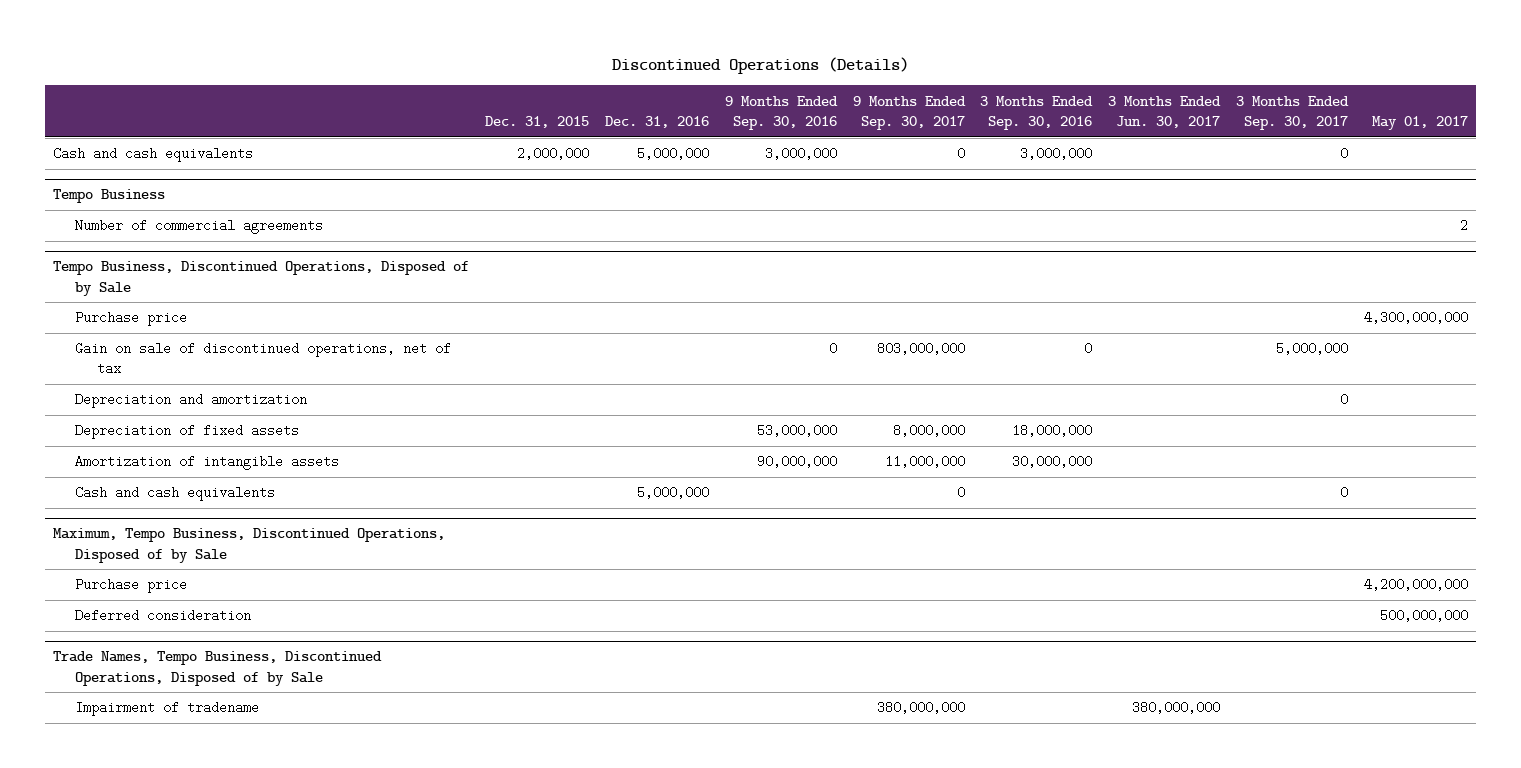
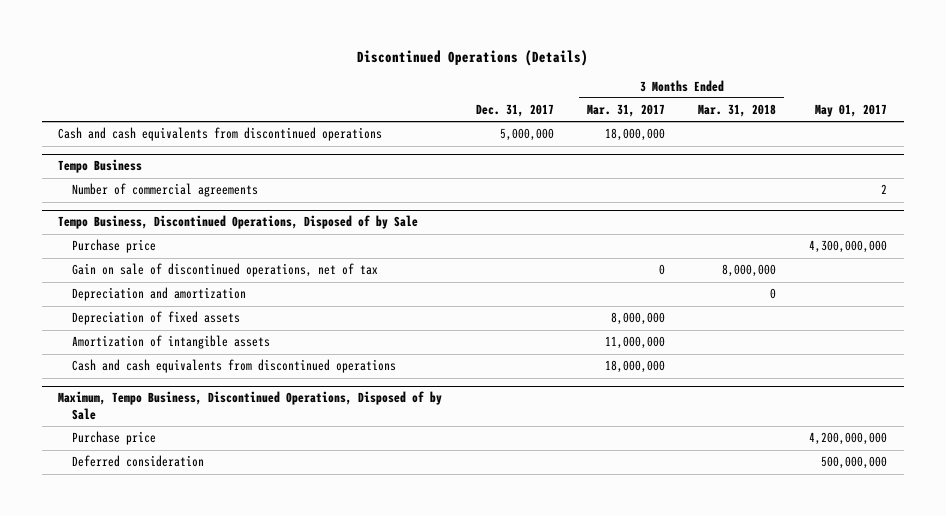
- | Dec. 31, 2015 | Dec. 31, 2016 | 9 Months Ended Sep. 30, 2016 | 9 Months Ended Sep. 30, 2017 | 3 Months Ended Sep. 30, 2016 | 3 Months Ended Jun. 30, 2017 | 3 Months Ended Sep. 30, 2017 | May 01, 2017
+ | Dec. 31, 2017 | 3 Months Ended Mar. 31, 2017 | 3 Months Ended Mar. 31, 2018 | May 01, 2017
- Cash and cash equivalents | 2,000,000 | 5,000,000 | 3,000,000 | 0 | 3,000,000 | | 0 |
+ Cash and cash equivalents from discontinued operations | 5,000,000 | 18,000,000 | |
@ Tempo Business, Discontinued Operations, Disposed of by Sale
- Cash and cash equivalents | | 5,000,000 | | 0 | | | 0 |
+ Cash and cash equivalents from discontinued operations | | 18,000,000 | |
- Trade Names, Tempo Business, Discontinued Operations, Disposed of by Sale
- Impairment of tradename | | | | 380,000,000 | | 380,000,000 | |

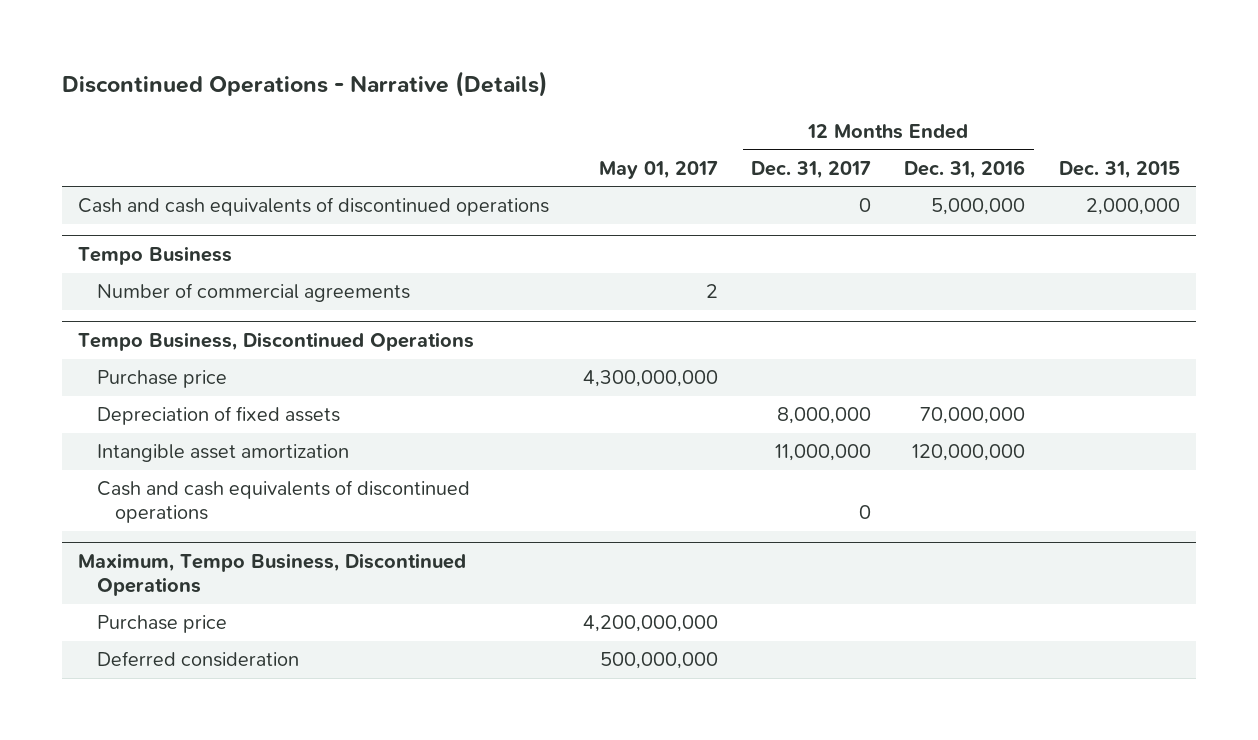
- Discontinued Operations (Details)
+ Discontinued Operations - Narrative (Details)
- | Dec. 31, 2017 | 3 Months Ended Mar. 31, 2017 | 3 Months Ended Mar. 31, 2018 | May 01, 2017
+ | May 01, 2017 | 12 Months Ended Dec. 31, 2017 | 12 Months Ended Dec. 31, 2016 | Dec. 31, 2015
- Cash and cash equivalents from discontinued operations | 5,000,000 | 18,000,000 | |
+ Cash and cash equivalents of discontinued operations | | 0 | 5,000,000 | 2,000,000
- Tempo Business, Discontinued Operations, Disposed of by Sale
+ Tempo Business, Discontinued Operations
- Gain on sale of discontinued operations, net of tax | | 0 | 8,000,000 |
- Depreciation and amortization | | | 0 |
- Amortization of intangible assets | | 11,000,000 | |
- Cash and cash equivalents from discontinued operations | | 18,000,000 | |
- Maximum, Tempo Business, Discontinued Operations, Disposed of by Sale
+ Intangible asset amortization | | 11,000,000 | 120,000,000 |
+ Cash and cash equivalents of discontinued operations | | 0 | |
+ Maximum, Tempo Business, Discontinued Operations

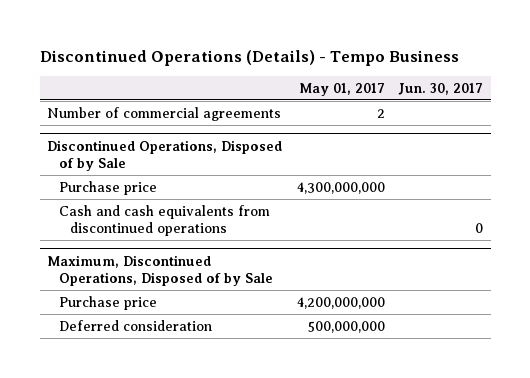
- Discontinued Operations - Narrative (Details)
+ Discontinued Operations (Details) - Tempo Business
- | May 01, 2017 | 12 Months Ended Dec. 31, 2017 | 12 Months Ended Dec. 31, 2016 | Dec. 31, 2015
+ | May 01, 2017 | Jun. 30, 2017
- Cash and cash equivalents of discontinued operations | | 0 | 5,000,000 | 2,000,000
- Tempo Business
- Number of commercial agreements | 2 | | |
- Tempo Business, Discontinued Operations
- Purchase price | 4,300,000,000 | | |
- Depreciation of fixed assets | | 8,000,000 | 70,000,000 |
- Intangible asset amortization | | 11,000,000 | 120,000,000 |
- Cash and cash equivalents of discontinued operations | | 0 | |
- Maximum, Tempo Business, Discontinued Operations
+ Number of commercial agreements | 2 |
+ Discontinued Operations, Disposed of by Sale
+ Purchase price | 4,300,000,000 |
+ Cash and cash equivalents from discontinued operations | | 0
+ Maximum, Discontinued Operations, Disposed of by Sale

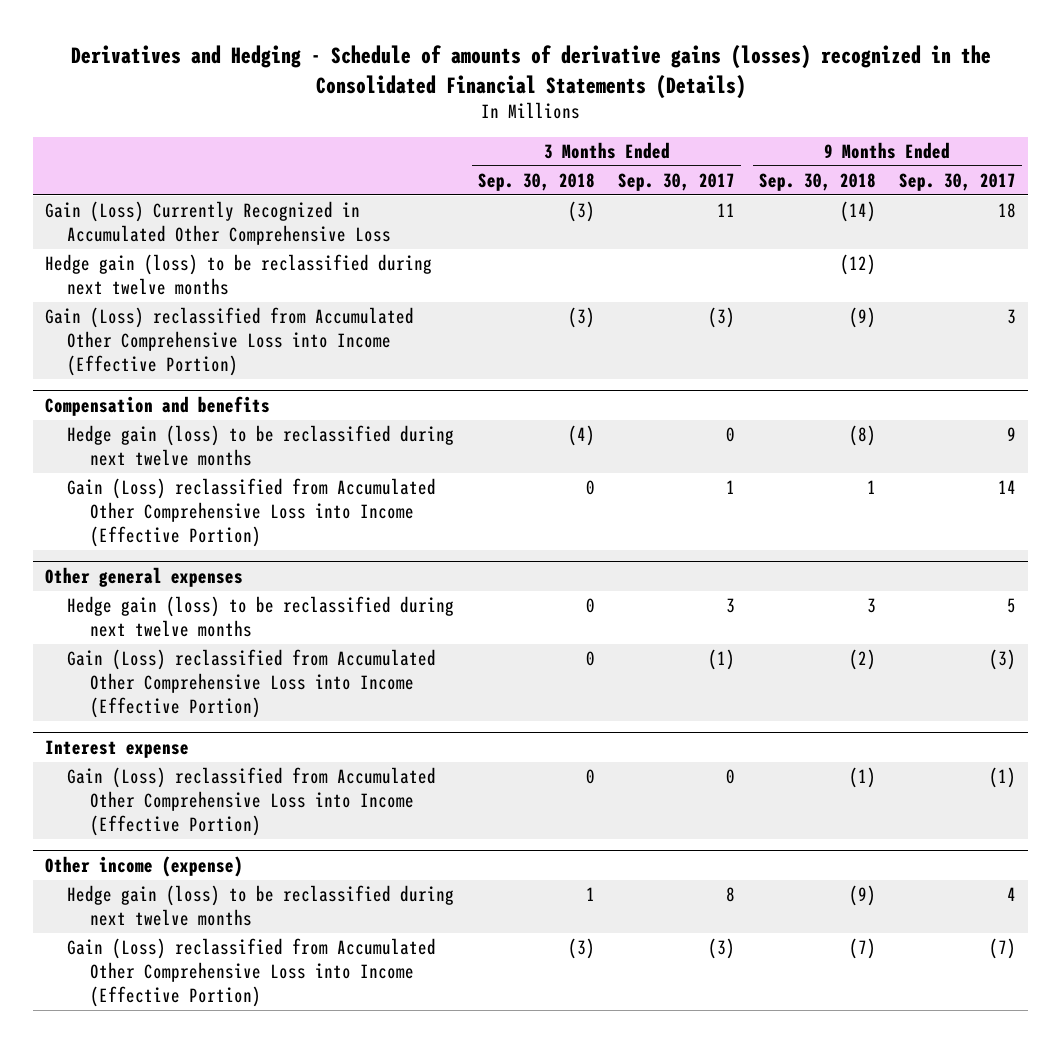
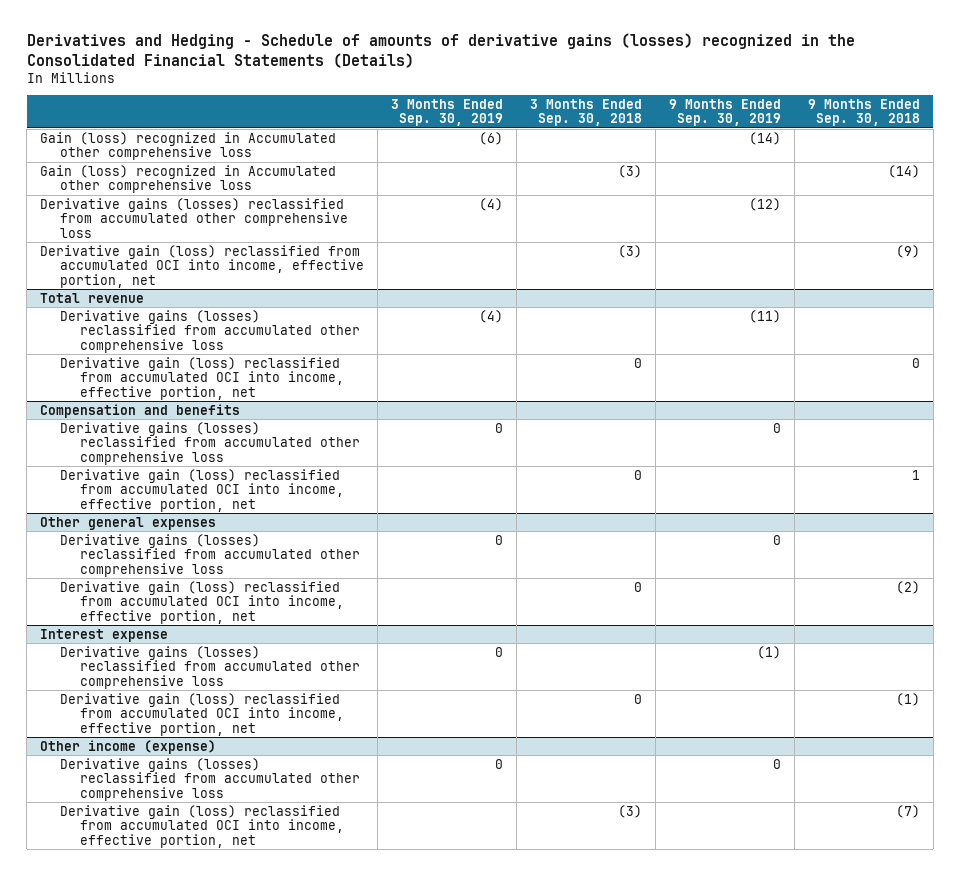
- | 3 Months Ended Sep. 30, 2018 | 3 Months Ended Sep. 30, 2017 | 9 Months Ended Sep. 30, 2018 | 9 Months Ended Sep. 30, 2017
+ | 3 Months Ended Sep. 30, 2019 | 3 Months Ended Sep. 30, 2018 | 9 Months Ended Sep. 30, 2019 | 9 Months Ended Sep. 30, 2018
- Gain (Loss) Currently Recognized in Accumulated Other Comprehensive Loss | (3) | 11 | (14) | 18
- Hedge gain (loss) to be reclassified during next twelve months | | | (12) |
- Gain (Loss) reclassified from Accumulated Other Comprehensive Loss into Income (Effective Portion) | (3) | (3) | (9) | 3
+ Gain (loss) recognized in Accumulated other comprehensive loss | (6) | | (14) |
+ Gain (loss) recognized in Accumulated other comprehensive loss | | (3) | | (14)
+ Derivative gains (losses) reclassified from accumulated other comprehensive loss | (4) | | (12) |
+ Derivative gain (loss) reclassified from accumulated OCI into income, effective portion, net | | (3) | | (9)
+ Total revenue
+ Derivative gains (losses) reclassified from accumulated other comprehensive loss | (4) | | (11) |
+ Derivative gain (loss) reclassified from accumulated OCI into income, effective portion, net | | 0 | | 0
@ Compensation and benefits
- Hedge gain (loss) to be reclassified during next twelve months | (4) | 0 | (8) | 9
- Gain (Loss) reclassified from Accumulated Other Comprehensive Loss into Income (Effective Portion) | 0 | 1 | 1 | 14
+ Derivative gains (losses) reclassified from accumulated other comprehensive loss | 0 | | 0 |
+ Derivative gain (loss) reclassified from accumulated OCI into income, effective portion, net | | 0 | | 1
@ Other general expenses
- Hedge gain (loss) to be reclassified during next twelve months | 0 | 3 | 3 | 5
- Gain (Loss) reclassified from Accumulated Other Comprehensive Loss into Income (Effective Portion) | 0 | (1) | (2) | (3)
+ Derivative gains (losses) reclassified from accumulated other comprehensive loss | 0 | | 0 |
+ Derivative gain (loss) reclassified from accumulated OCI into income, effective portion, net | | 0 | | (2)
@ Interest expense
- Gain (Loss) reclassified from Accumulated Other Comprehensive Loss into Income (Effective Portion) | 0 | 0 | (1) | (1)
+ Derivative gains (losses) reclassified from accumulated other comprehensive loss | 0 | | (1) |
+ Derivative gain (loss) reclassified from accumulated OCI into income, effective portion, net | | 0 | | (1)
@ Other income (expense)
- Hedge gain (loss) to be reclassified during next twelve months | 1 | 8 | (9) | 4
- Gain (Loss) reclassified from Accumulated Other Comprehensive Loss into Income (Effective Portion) | (3) | (3) | (7) | (7)
+ Derivative gains (losses) reclassified from accumulated other comprehensive loss | 0 | | 0 |
+ Derivative gain (loss) reclassified from accumulated OCI into income, effective portion, net | | (3) | | (7)

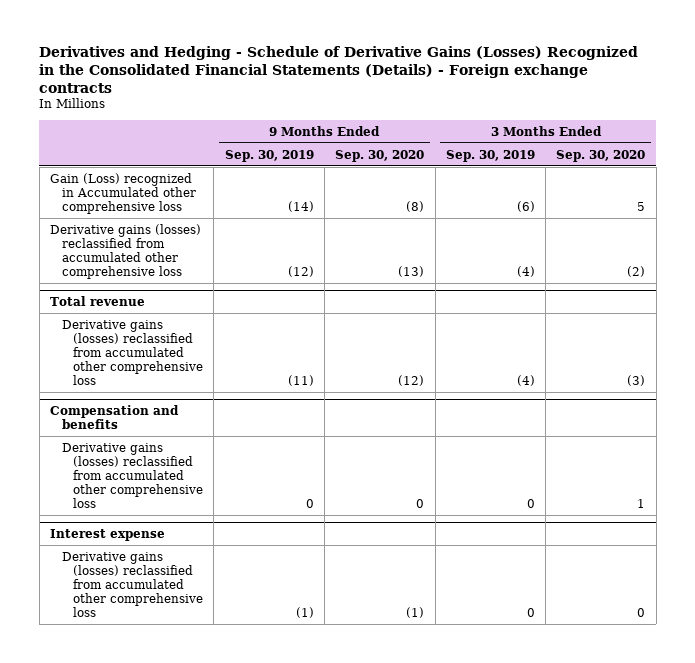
- Derivatives and Hedging - Schedule of amounts of derivative gains (losses) recognized in the Consolidated Financial Statements (Details)
+ Derivatives and Hedging - Schedule of Derivative Gains (Losses) Recognized in the Consolidated Financial Statements (Details) - Foreign exchange contracts
- | 3 Months Ended Sep. 30, 2019 | 3 Months Ended Sep. 30, 2018 | 9 Months Ended Sep. 30, 2019 | 9 Months Ended Sep. 30, 2018
+ | 9 Months Ended Sep. 30, 2019 | 9 Months Ended Sep. 30, 2020 | 3 Months Ended Sep. 30, 2019 | 3 Months Ended Sep. 30, 2020
- Gain (loss) recognized in Accumulated other comprehensive loss | (6) | | (14) |
- Gain (loss) recognized in Accumulated other comprehensive loss | | (3) | | (14)
+ Gain (Loss) recognized in Accumulated other comprehensive loss | (14) | (8) | (6) | 5
- Derivative gain (loss) reclassified from accumulated OCI into income, effective portion, net | | (3) | | (9)
@ Total revenue
- Derivative gain (loss) reclassified from accumulated OCI into income, effective portion, net | | 0 | | 0
@ Compensation and benefits
- Derivative gain (loss) reclassified from accumulated OCI into income, effective portion, net | | 0 | | 1
- Other general expenses
- Derivative gains (losses) reclassified from accumulated other comprehensive loss | 0 | | 0 |
- Derivative gain (loss) reclassified from accumulated OCI into income, effective portion, net | | 0 | | (2)
@ Interest expense
- Derivative gain (loss) reclassified from accumulated OCI into income, effective portion, net | | 0 | | (1)
- Other income (expense)
- Derivative gains (losses) reclassified from accumulated other comprehensive loss | 0 | | 0 |
- Derivative gain (loss) reclassified from accumulated OCI into income, effective portion, net | | (3) | | (7)

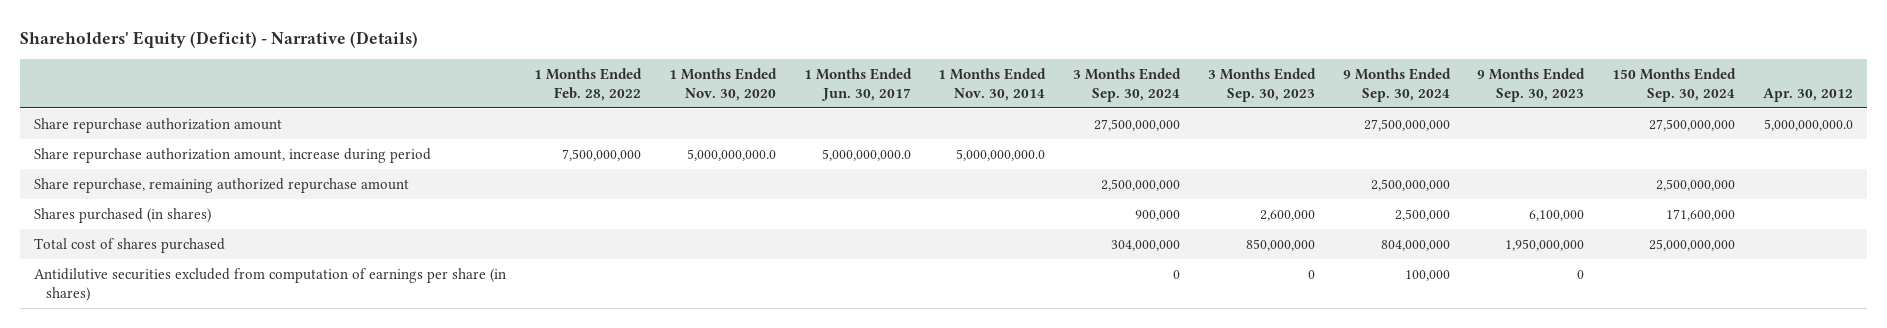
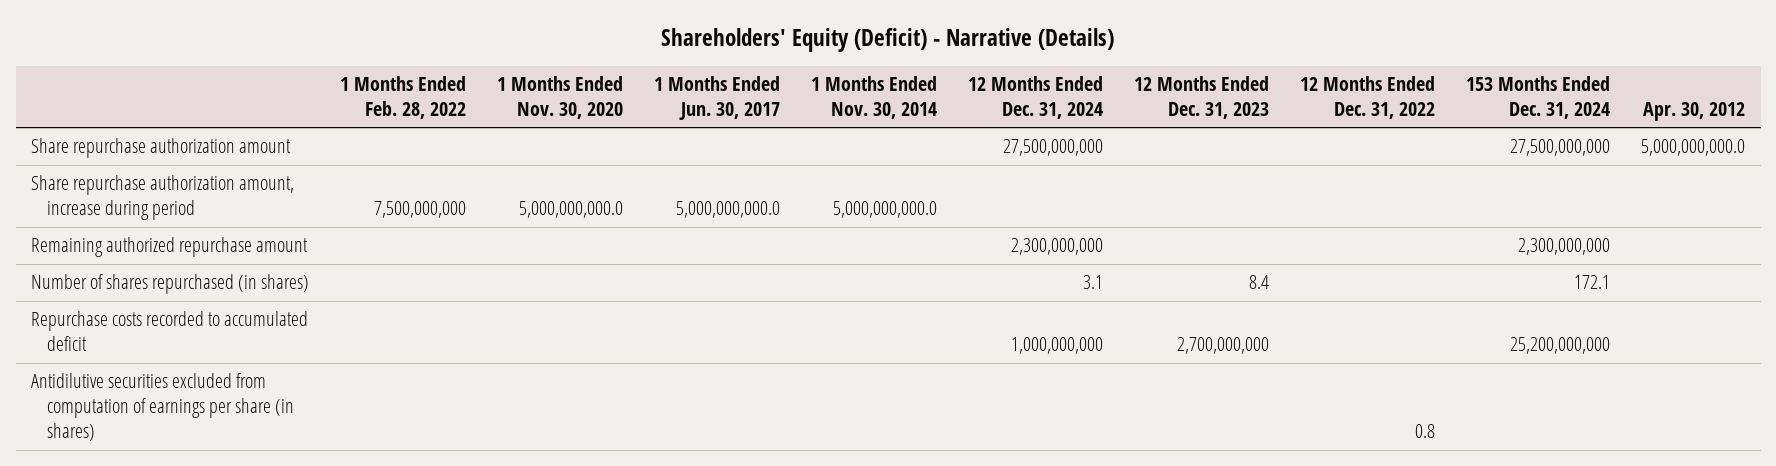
- | 1 Months Ended Feb. 28, 2022 | 1 Months Ended Nov. 30, 2020 | 1 Months Ended Jun. 30, 2017 | 1 Months Ended Nov. 30, 2014 | 3 Months Ended Sep. 30, 2024 | 3 Months Ended Sep. 30, 2023 | 9 Months Ended Sep. 30, 2024 | 9 Months Ended Sep. 30, 2023 | 150 Months Ended Sep. 30, 2024 | Apr. 30, 2012
+ | 1 Months Ended Feb. 28, 2022 | 1 Months Ended Nov. 30, 2020 | 1 Months Ended Jun. 30, 2017 | 1 Months Ended Nov. 30, 2014 | 12 Months Ended Dec. 31, 2024 | 12 Months Ended Dec. 31, 2023 | 12 Months Ended Dec. 31, 2022 | 153 Months Ended Dec. 31, 2024 | Apr. 30, 2012
- Share repurchase, remaining authorized repurchase amount | | | | | 2,500,000,000 | | 2,500,000,000 | | 2,500,000,000 |
- Shares purchased (in shares) | | | | | 900,000 | 2,600,000 | 2,500,000 | 6,100,000 | 171,600,000 |
- Total cost of shares purchased | | | | | 304,000,000 | 850,000,000 | 804,000,000 | 1,950,000,000 | 25,000,000,000 |
+ Remaining authorized repurchase amount | | | | | 2,300,000,000 | | | 2,300,000,000 |
+ Number of shares repurchased (in shares) | | | | | 3.1 | 8.4 | | 172.1 |
+ Repurchase costs recorded to accumulated deficit | | | | | 1,000,000,000 | 2,700,000,000 | | 25,200,000,000 |

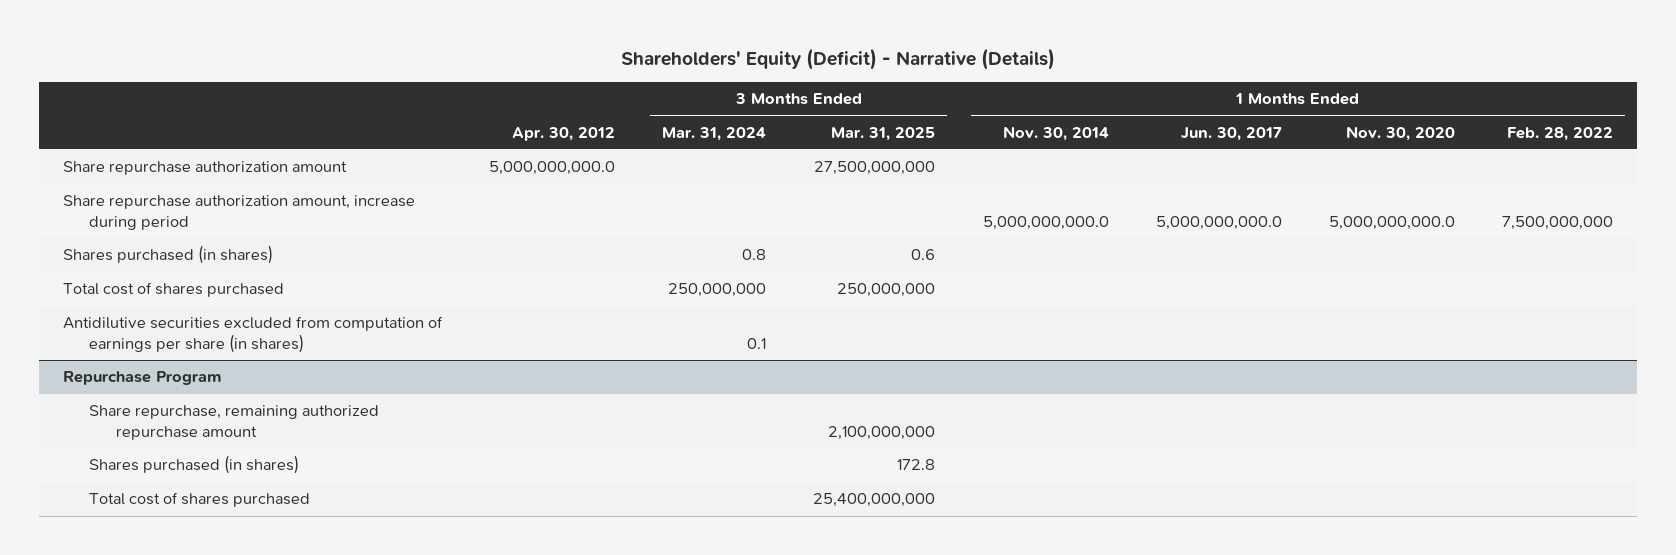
- | 1 Months Ended Feb. 28, 2022 | 1 Months Ended Nov. 30, 2020 | 1 Months Ended Jun. 30, 2017 | 1 Months Ended Nov. 30, 2014 | 12 Months Ended Dec. 31, 2024 | 12 Months Ended Dec. 31, 2023 | 12 Months Ended Dec. 31, 2022 | 153 Months Ended Dec. 31, 2024 | Apr. 30, 2012
+ | Apr. 30, 2012 | 3 Months Ended Mar. 31, 2024 | 3 Months Ended Mar. 31, 2025 | 1 Months Ended Nov. 30, 2014 | 1 Months Ended Jun. 30, 2017 | 1 Months Ended Nov. 30, 2020 | 1 Months Ended Feb. 28, 2022
- Remaining authorized repurchase amount | | | | | 2,300,000,000 | | | 2,300,000,000 |
- Number of shares repurchased (in shares) | | | | | 3.1 | 8.4 | | 172.1 |
- Repurchase costs recorded to accumulated deficit | | | | | 1,000,000,000 | 2,700,000,000 | | 25,200,000,000 |
+ Shares purchased (in shares) | | 0.8 | 0.6 | | | |
+ Total cost of shares purchased | | 250,000,000 | 250,000,000 | | | |
+ Repurchase Program
+ Share repurchase, remaining authorized repurchase amount | | | 2,100,000,000 | | | |
+ Shares purchased (in shares) | | | 172.8 | | | |
+ Total cost of shares purchased | | | 25,400,000,000 | | | |

